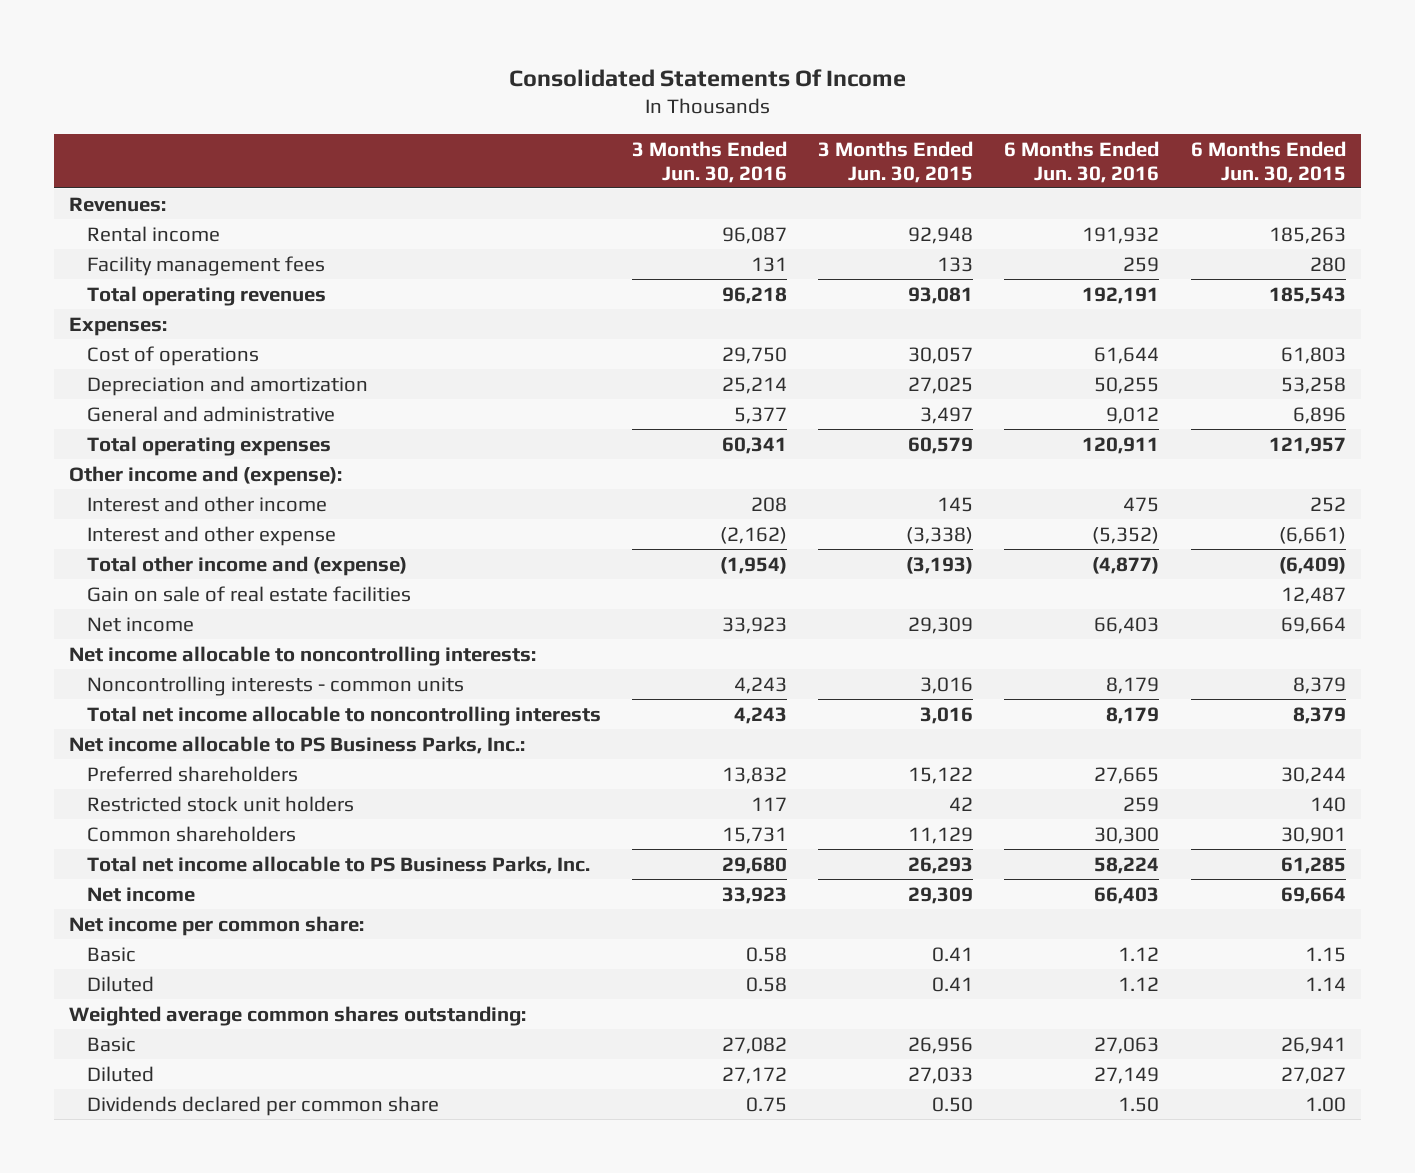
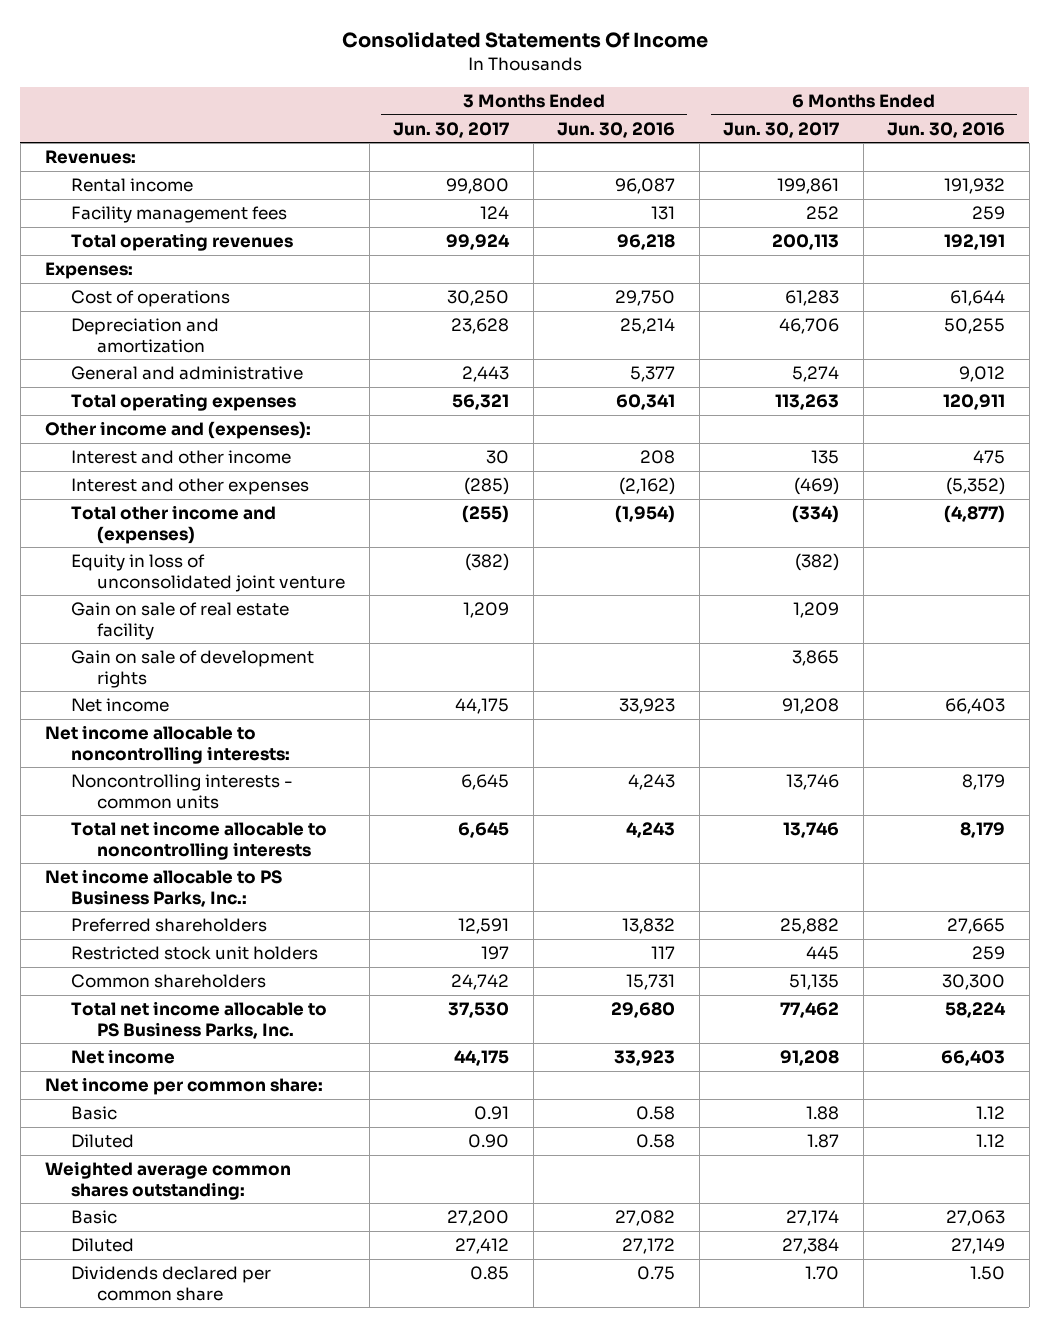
- | 3 Months Ended Jun. 30, 2016 | 3 Months Ended Jun. 30, 2015 | 6 Months Ended Jun. 30, 2016 | 6 Months Ended Jun. 30, 2015
+ | 3 Months Ended Jun. 30, 2017 | 3 Months Ended Jun. 30, 2016 | 6 Months Ended Jun. 30, 2017 | 6 Months Ended Jun. 30, 2016
- Other income and (expense):
+ Other income and (expenses):
- Interest and other expense | (2,162) | (3,338) | (5,352) | (6,661)
- Total other income and (expense) | (1,954) | (3,193) | (4,877) | (6,409)
- Gain on sale of real estate facilities | | | | 12,487
+ Interest and other expenses | (285) | (2,162) | (469) | (5,352)
+ Total other income and (expenses) | (255) | (1,954) | (334) | (4,877)
+ Equity in loss of unconsolidated joint venture | (382) | | (382) |
+ Gain on sale of real estate facility | 1,209 | | 1,209 |
+ Gain on sale of development rights | | | 3,865 |

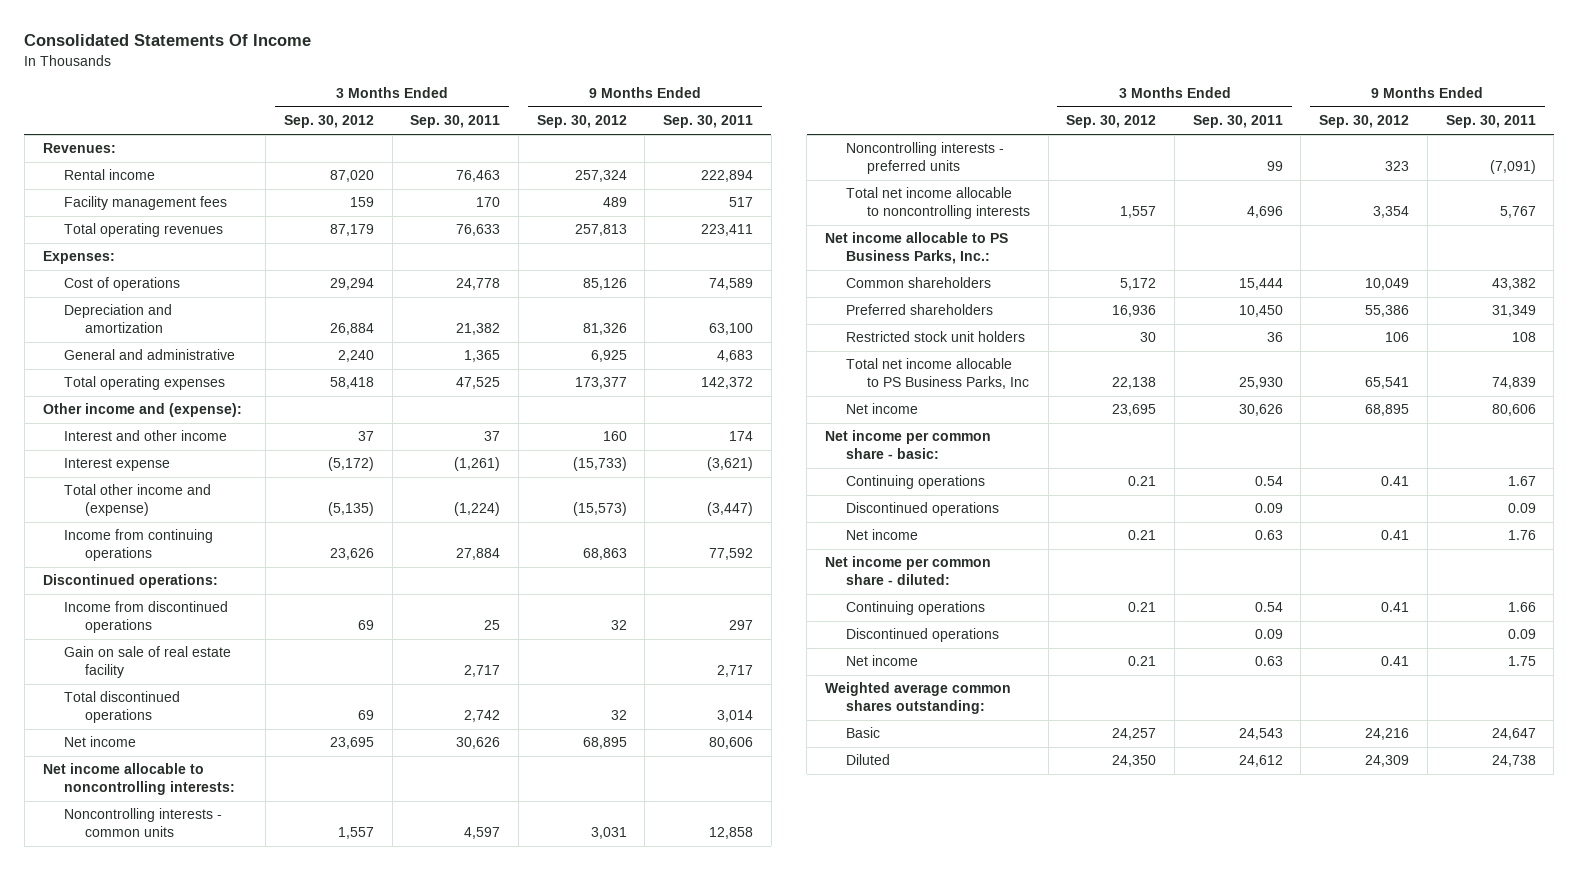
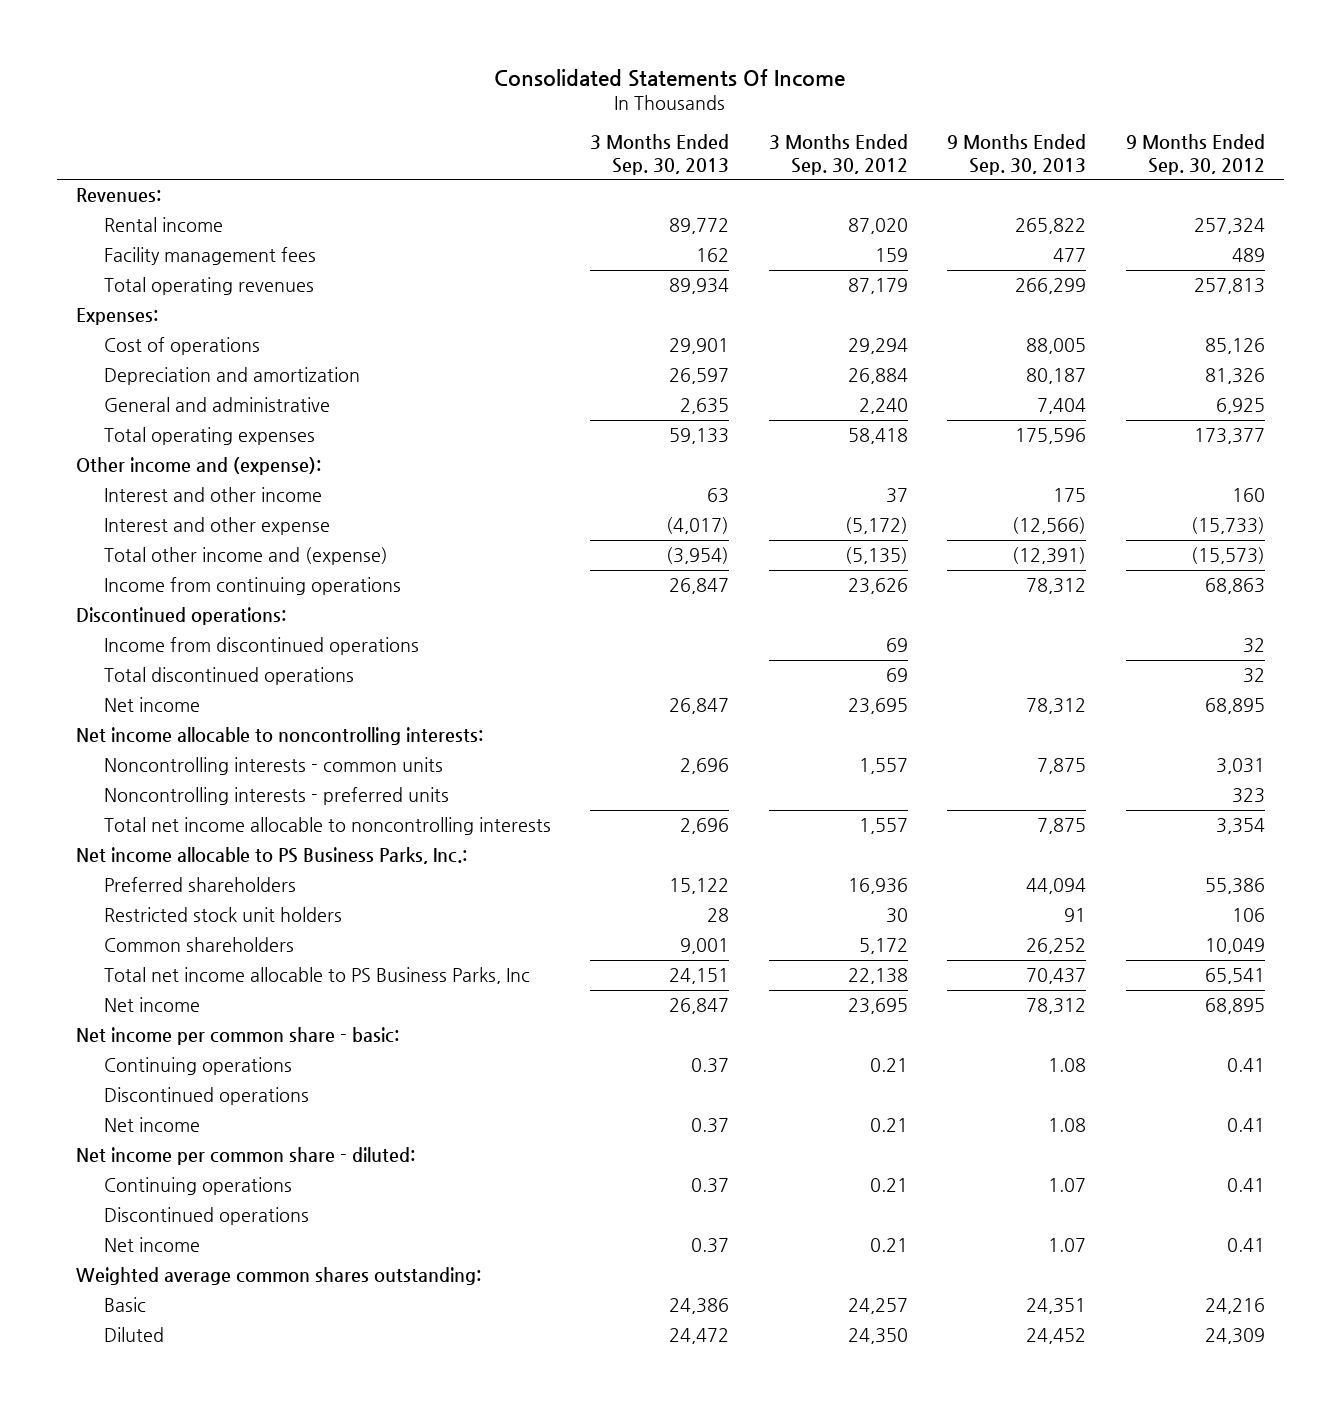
- | 3 Months Ended Sep. 30, 2012 | 3 Months Ended Sep. 30, 2011 | 9 Months Ended Sep. 30, 2012 | 9 Months Ended Sep. 30, 2011
+ | 3 Months Ended Sep. 30, 2013 | 3 Months Ended Sep. 30, 2012 | 9 Months Ended Sep. 30, 2013 | 9 Months Ended Sep. 30, 2012
- Interest expense | (5,172) | (1,261) | (15,733) | (3,621)
+ Interest and other expense | (4,017) | (5,172) | (12,566) | (15,733)
- Gain on sale of real estate facility | | 2,717 | | 2,717
moved down: Common shareholders | 9,001 | 5,172 | 26,252 | 10,049

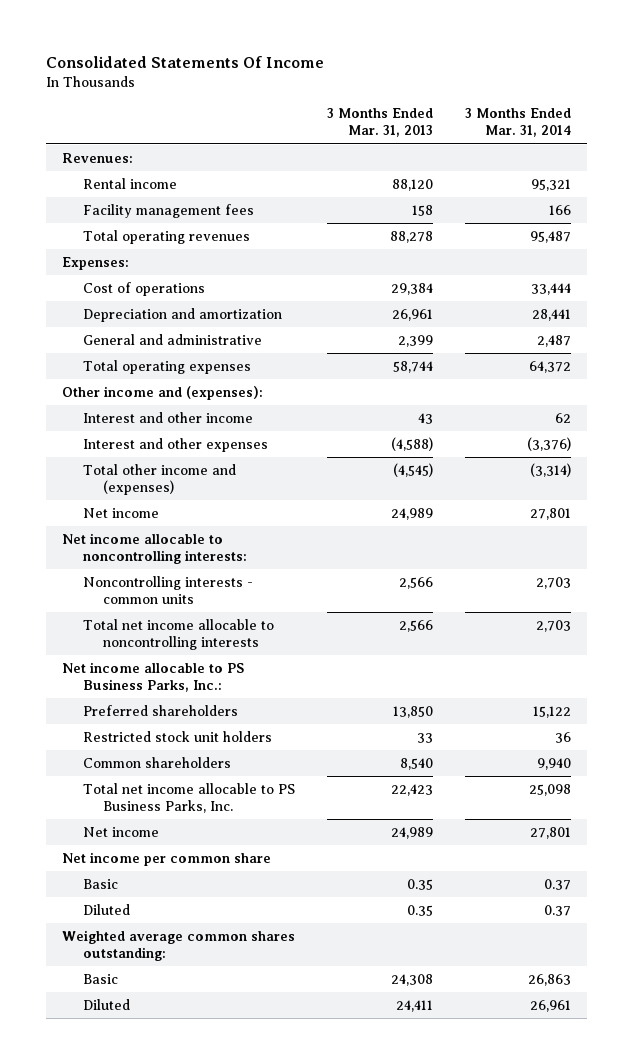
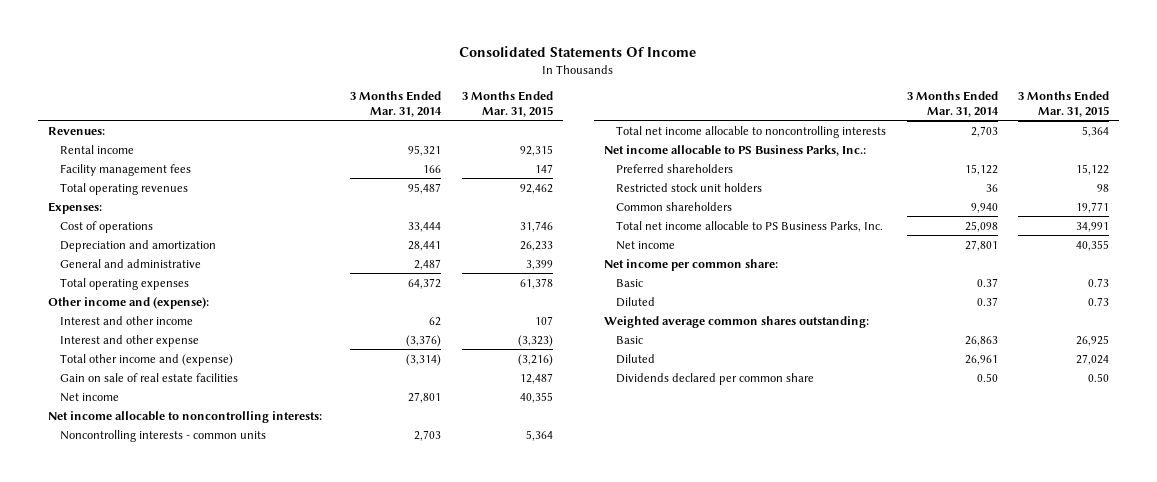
- | 3 Months Ended Mar. 31, 2013 | 3 Months Ended Mar. 31, 2014
+ | 3 Months Ended Mar. 31, 2014 | 3 Months Ended Mar. 31, 2015
- Other income and (expenses):
+ Other income and (expense):
- Interest and other expenses | (4,588) | (3,376)
- Total other income and (expenses) | (4,545) | (3,314)
+ Interest and other expense | (3,376) | (3,323)
+ Total other income and (expense) | (3,314) | (3,216)
+ Gain on sale of real estate facilities | | 12,487
- Net income per common share
+ Net income per common share:
+ Dividends declared per common share | 0.50 | 0.50

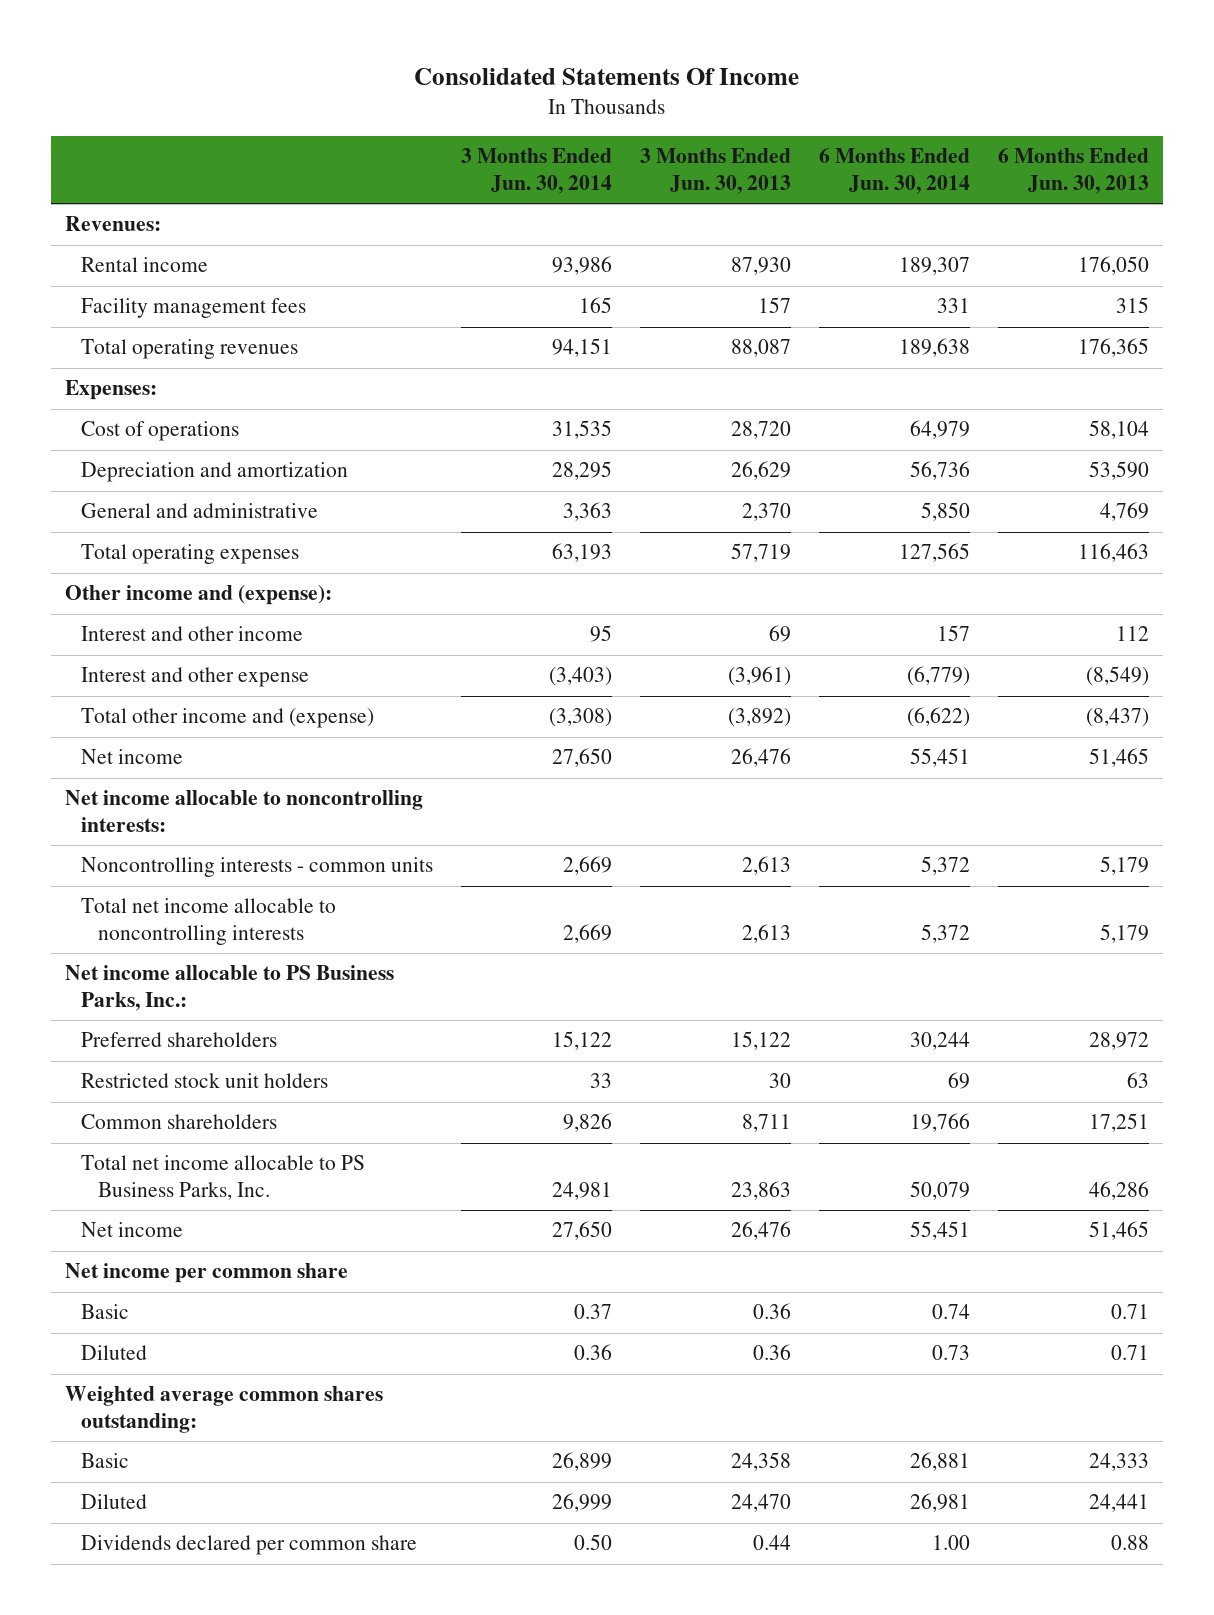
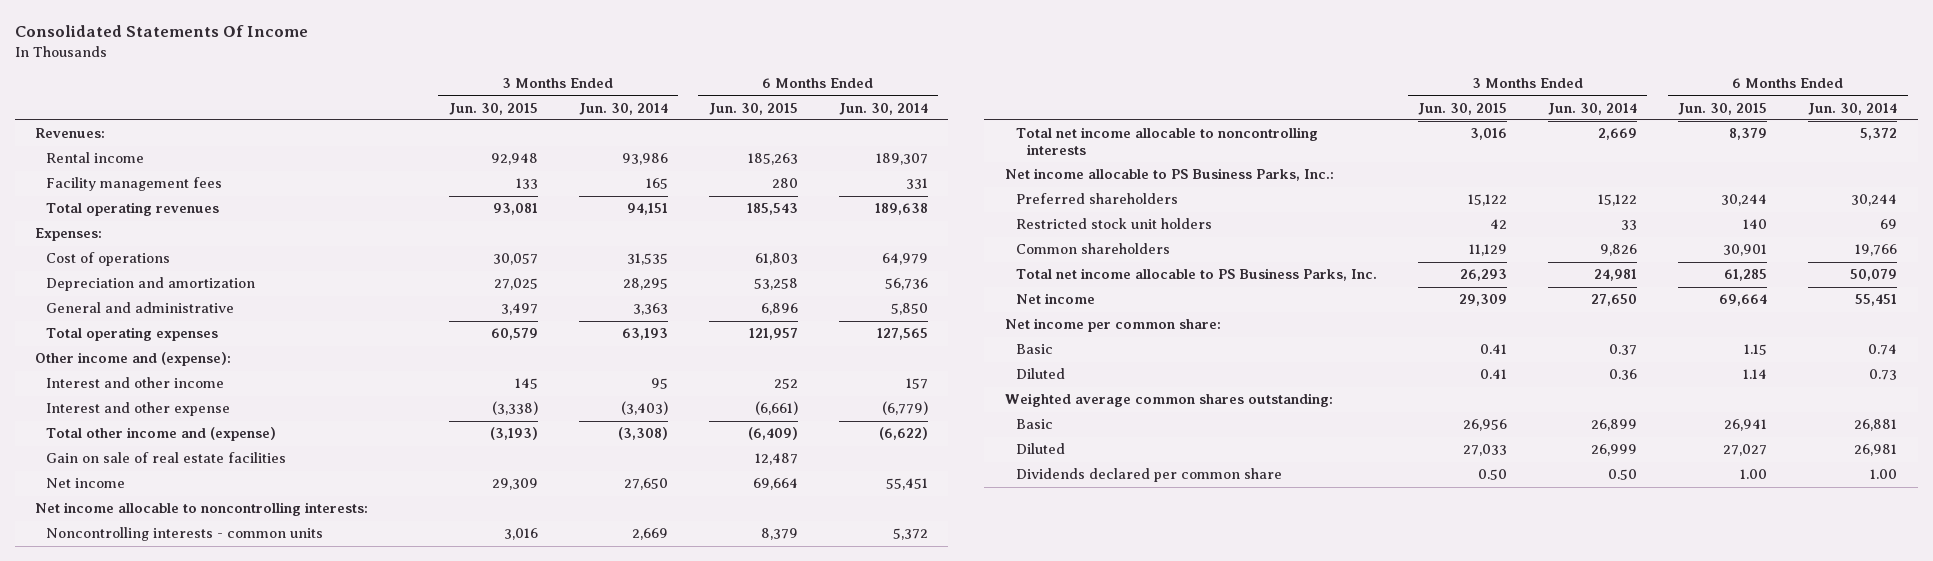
- | 3 Months Ended Jun. 30, 2014 | 3 Months Ended Jun. 30, 2013 | 6 Months Ended Jun. 30, 2014 | 6 Months Ended Jun. 30, 2013
+ | 3 Months Ended Jun. 30, 2015 | 3 Months Ended Jun. 30, 2014 | 6 Months Ended Jun. 30, 2015 | 6 Months Ended Jun. 30, 2014
+ Gain on sale of real estate facilities | | | 12,487 |
- Net income per common share
+ Net income per common share:

